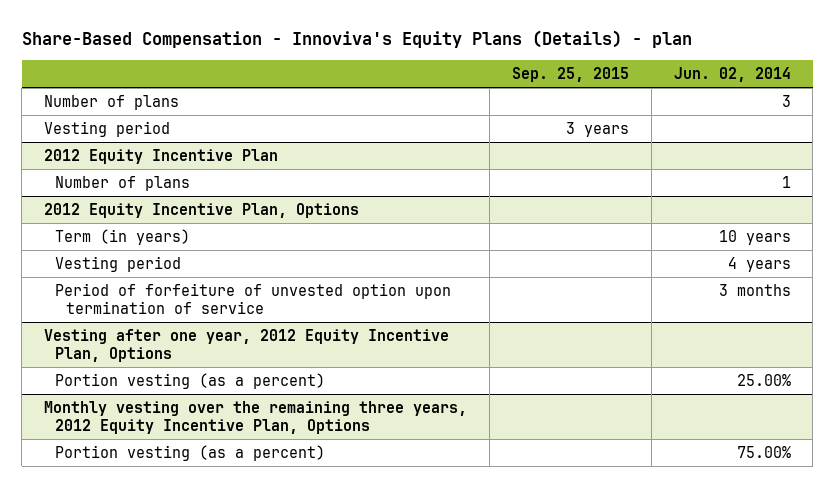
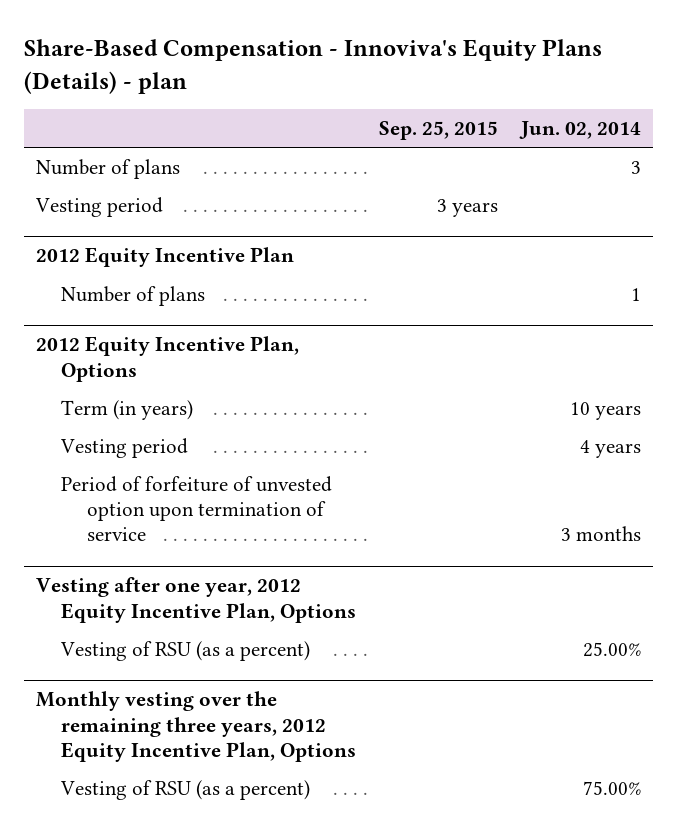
@ Vesting after one year, 2012 Equity Incentive Plan, Options
- Portion vesting (as a percent) | | 25.00%
+ Vesting of RSU (as a percent) | | 25.00%
@ Monthly vesting over the remaining three years, 2012 Equity Incentive Plan, Options
- Portion vesting (as a percent) | | 75.00%
+ Vesting of RSU (as a percent) | | 75.00%

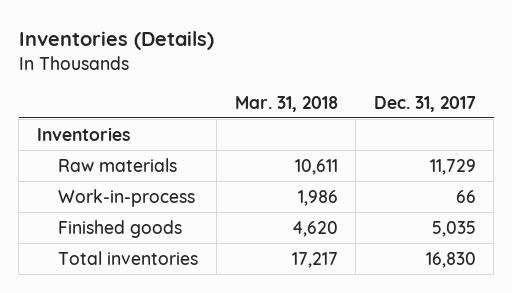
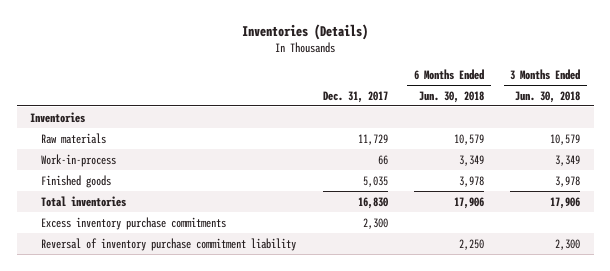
- | Mar. 31, 2018 | Dec. 31, 2017
+ | Dec. 31, 2017 | 6 Months Ended Jun. 30, 2018 | 3 Months Ended Jun. 30, 2018
+ Excess inventory purchase commitments | 2,300 | |
+ Reversal of inventory purchase commitment liability | | 2,250 | 2,300

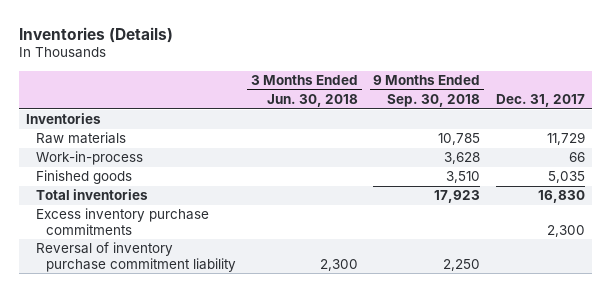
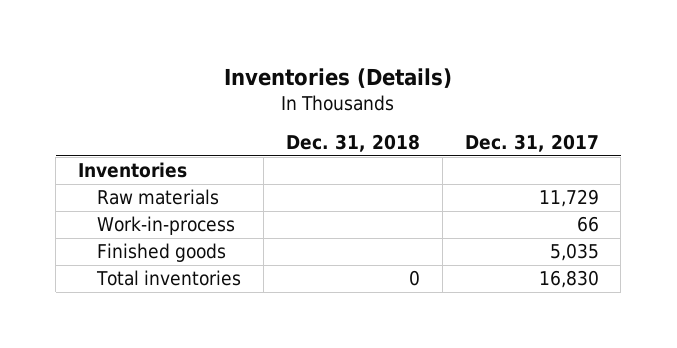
- | 3 Months Ended Jun. 30, 2018 | 9 Months Ended Sep. 30, 2018 | Dec. 31, 2017
+ | Dec. 31, 2018 | Dec. 31, 2017
- Excess inventory purchase commitments | | | 2,300
- Reversal of inventory purchase commitment liability | 2,300 | 2,250 |

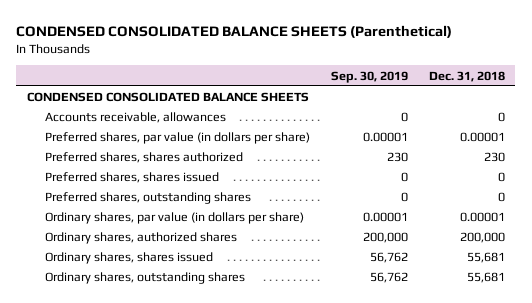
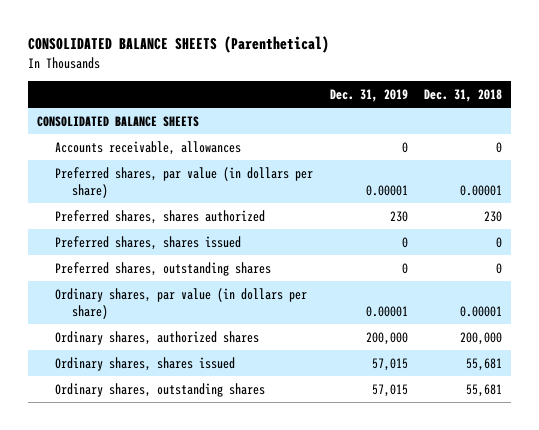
- CONDENSED CONSOLIDATED BALANCE SHEETS (Parenthetical)
+ CONSOLIDATED BALANCE SHEETS (Parenthetical)
- | Sep. 30, 2019 | Dec. 31, 2018
+ | Dec. 31, 2019 | Dec. 31, 2018
- CONDENSED CONSOLIDATED BALANCE SHEETS
+ CONSOLIDATED BALANCE SHEETS

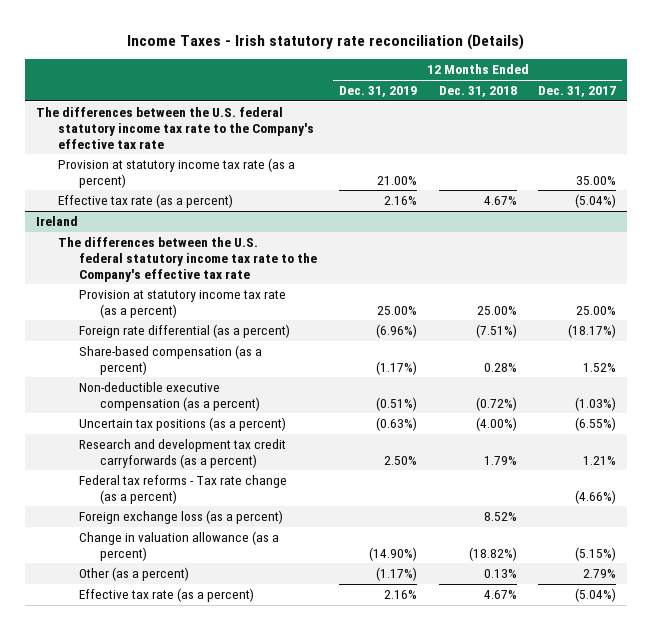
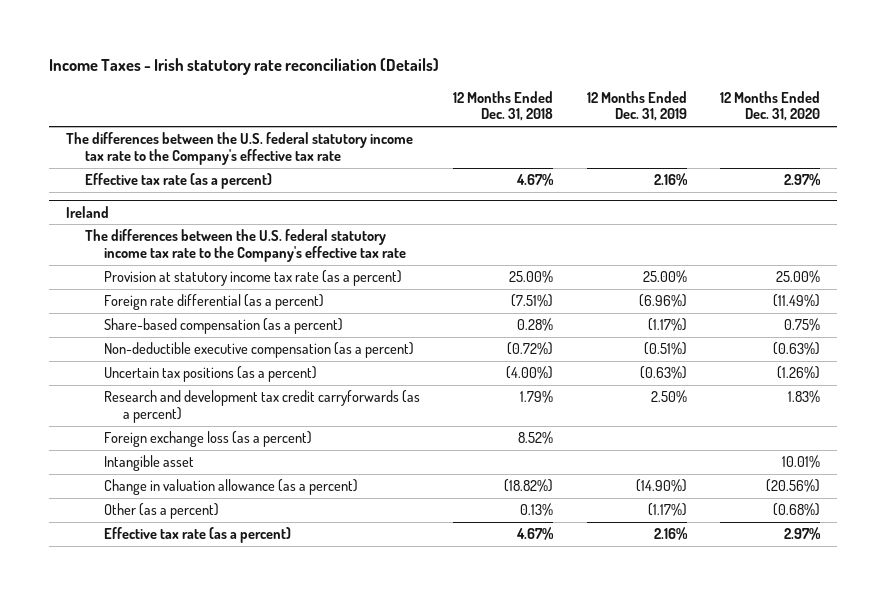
- | 12 Months Ended Dec. 31, 2019 | 12 Months Ended Dec. 31, 2018 | 12 Months Ended Dec. 31, 2017
+ | 12 Months Ended Dec. 31, 2018 | 12 Months Ended Dec. 31, 2019 | 12 Months Ended Dec. 31, 2020
- Provision at statutory income tax rate (as a percent) | 21.00% | | 35.00%
@ Ireland
- Federal tax reforms - Tax rate change (as a percent) | | | (4.66%)
+ Intangible asset | | | 10.01%

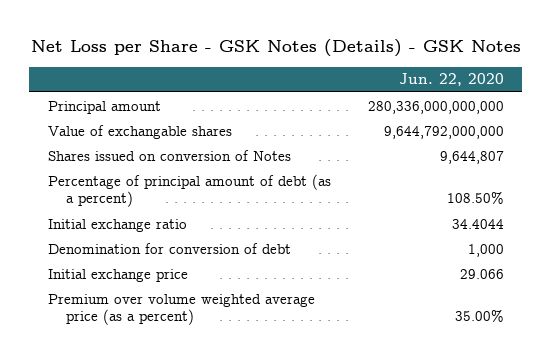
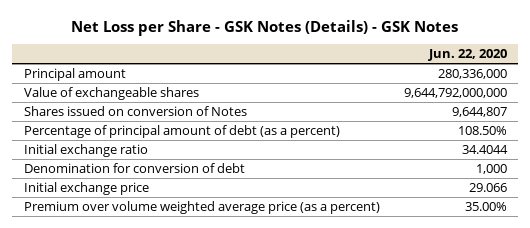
- Principal amount | 280,336,000,000,000
- Value of exchangable shares | 9,644,792,000,000
+ Principal amount | 280,336,000
+ Value of exchangeable shares | 9,644,792,000,000

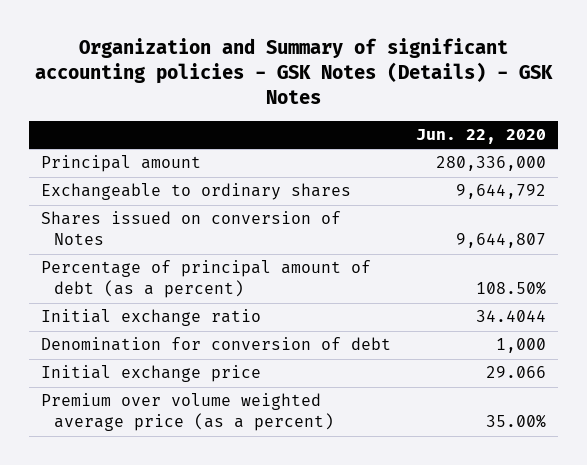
- Net Loss per Share - GSK Notes (Details) - GSK Notes
+ Organization and Summary of significant accounting policies - GSK Notes (Details) - GSK Notes
- Value of exchangeable shares | 9,644,792,000,000
+ Exchangeable to ordinary shares | 9,644,792

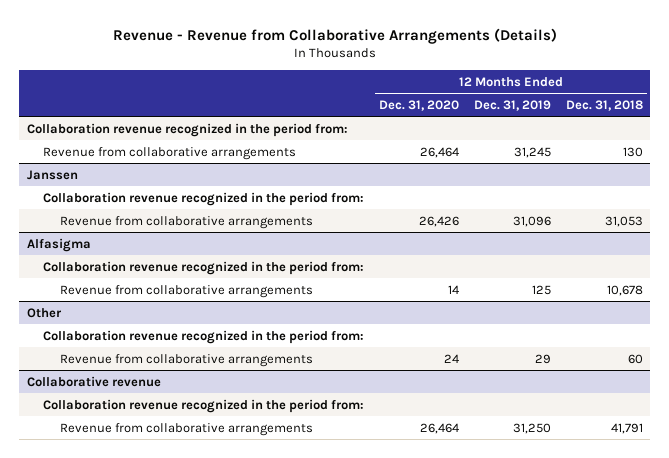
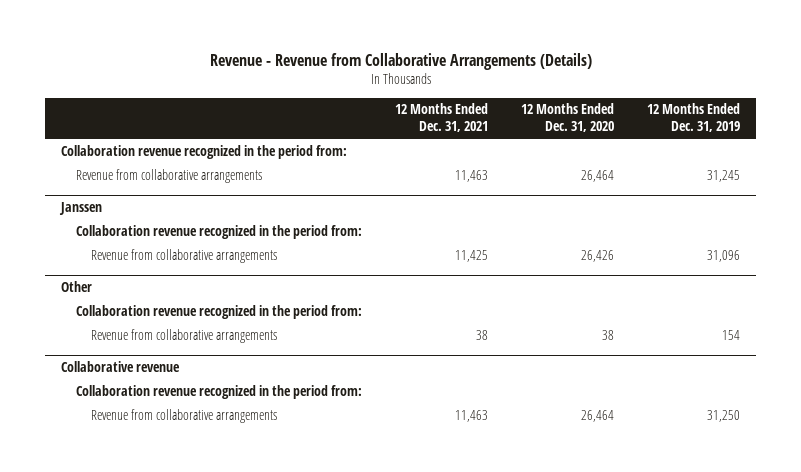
- | 12 Months Ended Dec. 31, 2020 | 12 Months Ended Dec. 31, 2019 | 12 Months Ended Dec. 31, 2018
+ | 12 Months Ended Dec. 31, 2021 | 12 Months Ended Dec. 31, 2020 | 12 Months Ended Dec. 31, 2019
- Alfasigma
- Collaboration revenue recognized in the period from:
- Revenue from collaborative arrangements | 14 | 125 | 10,678
@ Other
- Revenue from collaborative arrangements | 24 | 29 | 60
+ Revenue from collaborative arrangements | 38 | 38 | 154

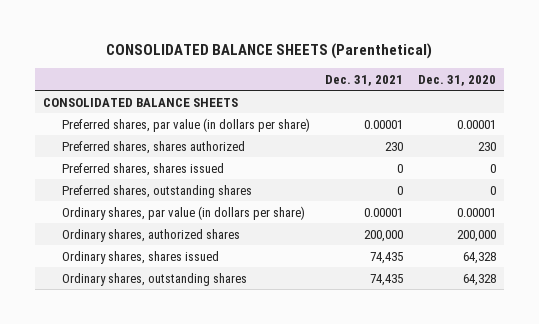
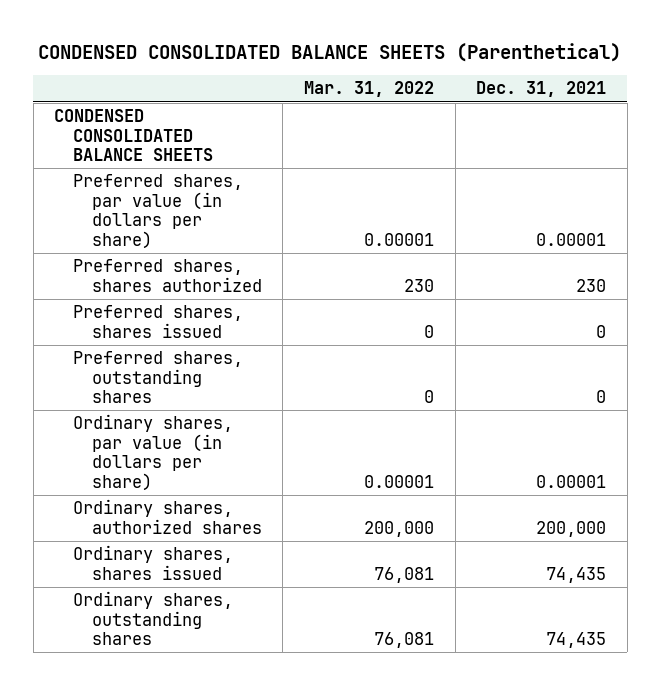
- CONSOLIDATED BALANCE SHEETS (Parenthetical)
+ CONDENSED CONSOLIDATED BALANCE SHEETS (Parenthetical)
- | Dec. 31, 2021 | Dec. 31, 2020
+ | Mar. 31, 2022 | Dec. 31, 2021
- CONSOLIDATED BALANCE SHEETS
+ CONDENSED CONSOLIDATED BALANCE SHEETS

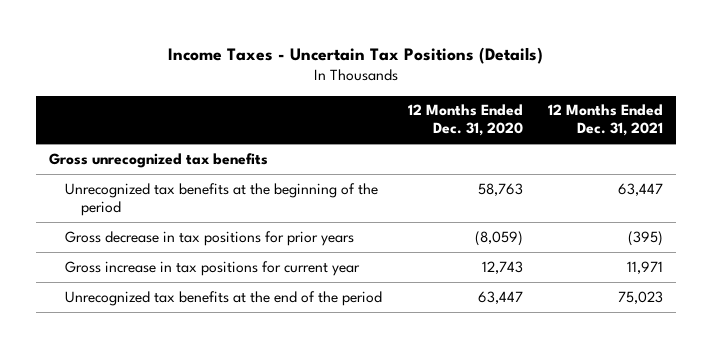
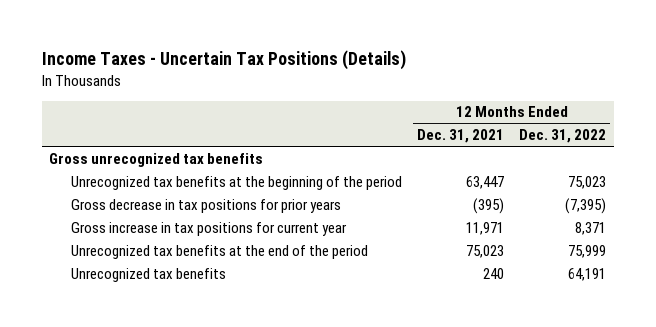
- | 12 Months Ended Dec. 31, 2020 | 12 Months Ended Dec. 31, 2021
+ | 12 Months Ended Dec. 31, 2021 | 12 Months Ended Dec. 31, 2022
+ Unrecognized tax benefits | 240 | 64,191

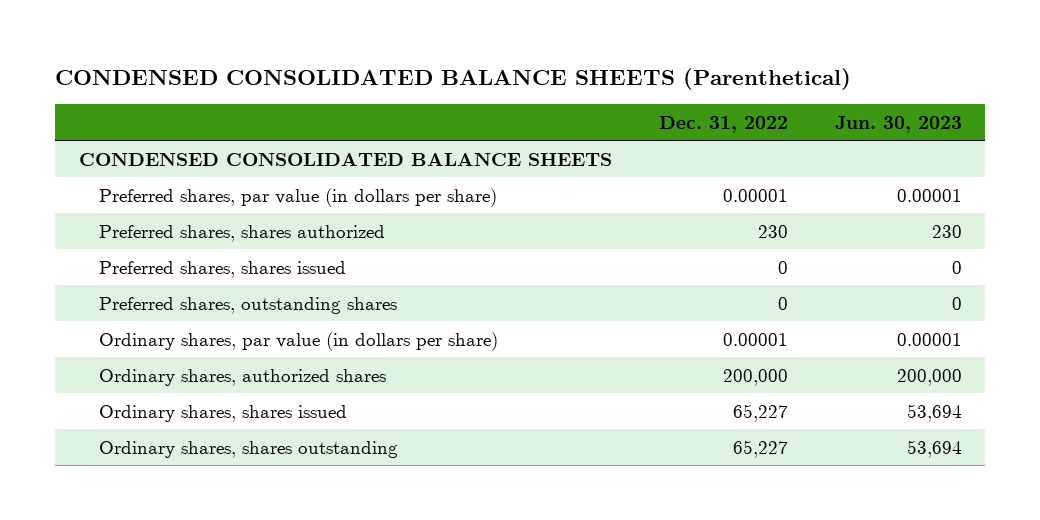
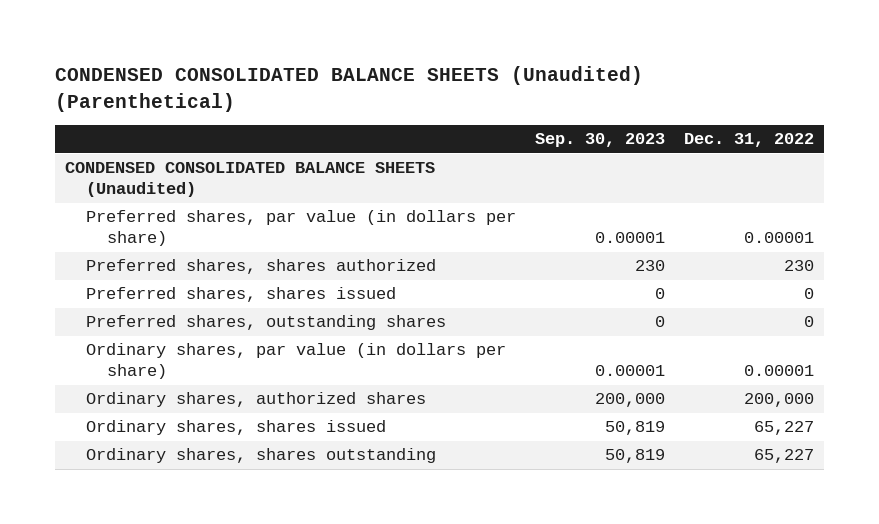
- CONDENSED CONSOLIDATED BALANCE SHEETS (Parenthetical)
+ CONDENSED CONSOLIDATED BALANCE SHEETS (Unaudited) (Parenthetical)
- | Dec. 31, 2022 | Jun. 30, 2023
+ | Sep. 30, 2023 | Dec. 31, 2022
- CONDENSED CONSOLIDATED BALANCE SHEETS
+ CONDENSED CONSOLIDATED BALANCE SHEETS (Unaudited)

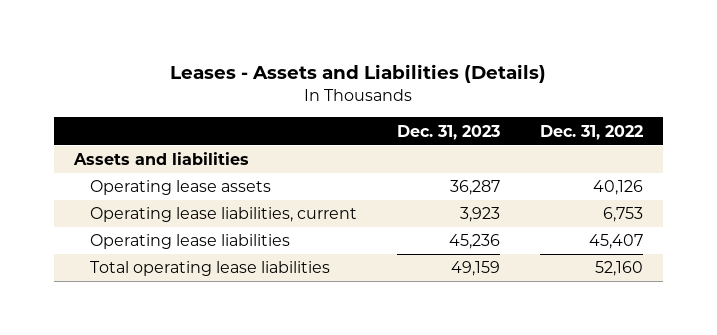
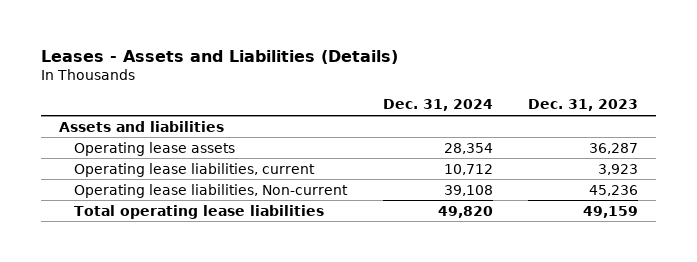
- | Dec. 31, 2023 | Dec. 31, 2022
+ | Dec. 31, 2024 | Dec. 31, 2023
- Operating lease liabilities | 45,236 | 45,407
+ Operating lease liabilities, Non-current | 39,108 | 45,236

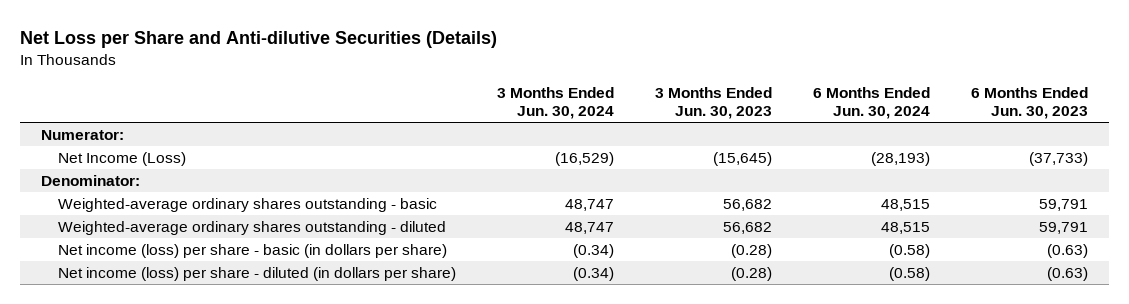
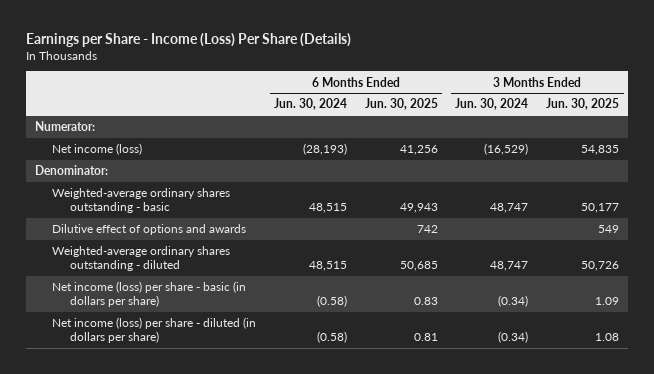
- Net Loss per Share and Anti-dilutive Securities (Details)
+ Earnings per Share - Income (Loss) Per Share (Details)
- | 3 Months Ended Jun. 30, 2024 | 3 Months Ended Jun. 30, 2023 | 6 Months Ended Jun. 30, 2024 | 6 Months Ended Jun. 30, 2023
+ | 6 Months Ended Jun. 30, 2024 | 6 Months Ended Jun. 30, 2025 | 3 Months Ended Jun. 30, 2024 | 3 Months Ended Jun. 30, 2025
- Net Income (Loss) | (16,529) | (15,645) | (28,193) | (37,733)
+ Net income (loss) | (28,193) | 41,256 | (16,529) | 54,835
+ Dilutive effect of options and awards | | 742 | | 549

